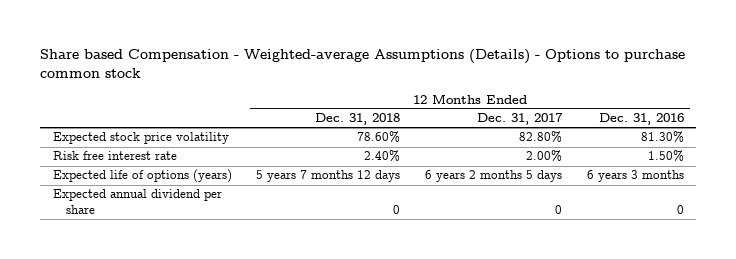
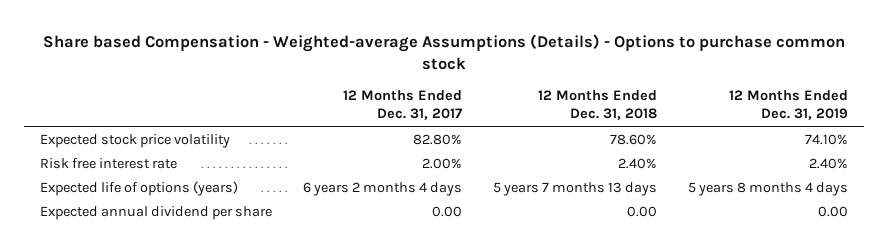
- | 12 Months Ended Dec. 31, 2018 | 12 Months Ended Dec. 31, 2017 | 12 Months Ended Dec. 31, 2016
+ | 12 Months Ended Dec. 31, 2017 | 12 Months Ended Dec. 31, 2018 | 12 Months Ended Dec. 31, 2019
- Expected life of options (years) | 5 years 7 months 12 days | 6 years 2 months 5 days | 6 years 3 months
- Expected annual dividend per share | 0 | 0 | 0
+ Expected life of options (years) | 6 years 2 months 4 days | 5 years 7 months 13 days | 5 years 8 months 4 days
+ Expected annual dividend per share | 0.00 | 0.00 | 0.00

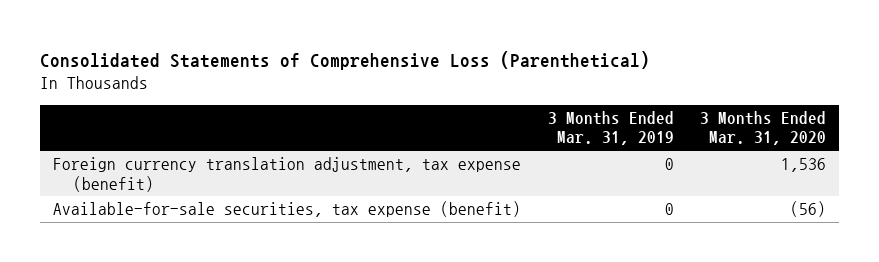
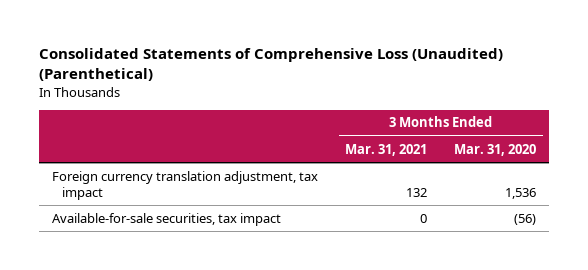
- Consolidated Statements of Comprehensive Loss (Parenthetical)
+ Consolidated Statements of Comprehensive Loss (Unaudited) (Parenthetical)
- | 3 Months Ended Mar. 31, 2019 | 3 Months Ended Mar. 31, 2020
+ | 3 Months Ended Mar. 31, 2021 | 3 Months Ended Mar. 31, 2020
- Foreign currency translation adjustment, tax expense (benefit) | 0 | 1,536
- Available-for-sale securities, tax expense (benefit) | 0 | (56)
+ Foreign currency translation adjustment, tax impact | 132 | 1,536
+ Available-for-sale securities, tax impact | 0 | (56)

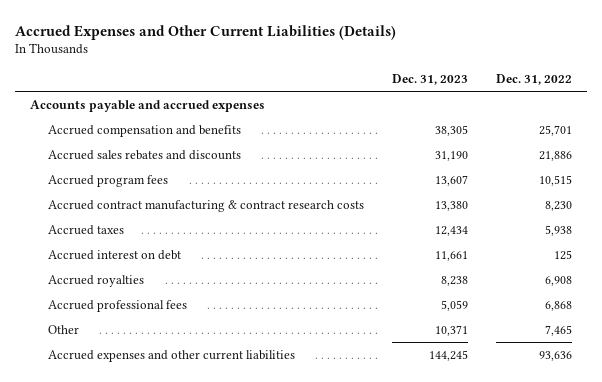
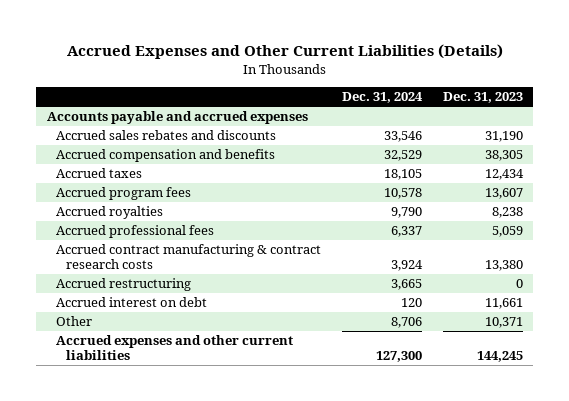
- | Dec. 31, 2023 | Dec. 31, 2022
+ | Dec. 31, 2024 | Dec. 31, 2023
moved down: Accrued compensation and benefits | 32,529 | 38,305
moved down: Accrued program fees | 10,578 | 13,607
moved down: Accrued contract manufacturing & contract research costs | 3,924 | 13,380
+ Accrued restructuring | 3,665 | 0
moved down: Accrued interest on debt | 120 | 11,661

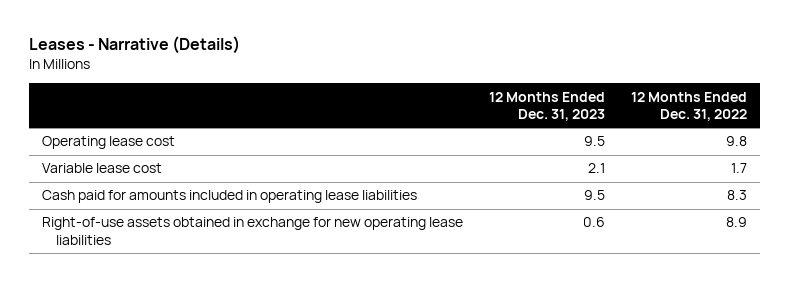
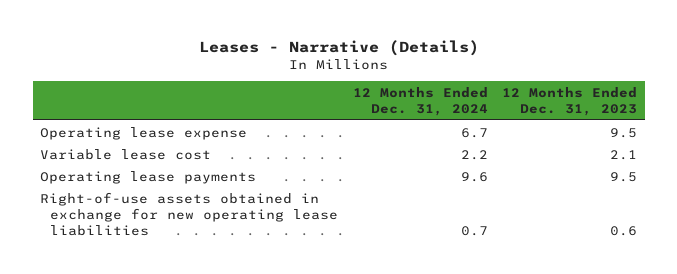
- | 12 Months Ended Dec. 31, 2023 | 12 Months Ended Dec. 31, 2022
+ | 12 Months Ended Dec. 31, 2024 | 12 Months Ended Dec. 31, 2023
- Operating lease cost | 9.5 | 9.8
+ Operating lease expense | 6.7 | 9.5
- Cash paid for amounts included in operating lease liabilities | 9.5 | 8.3
+ Operating lease payments | 9.6 | 9.5

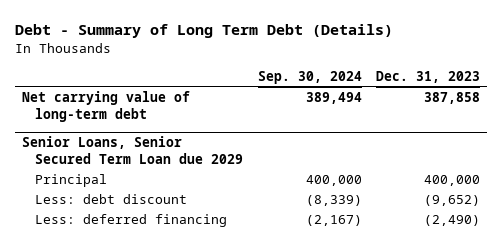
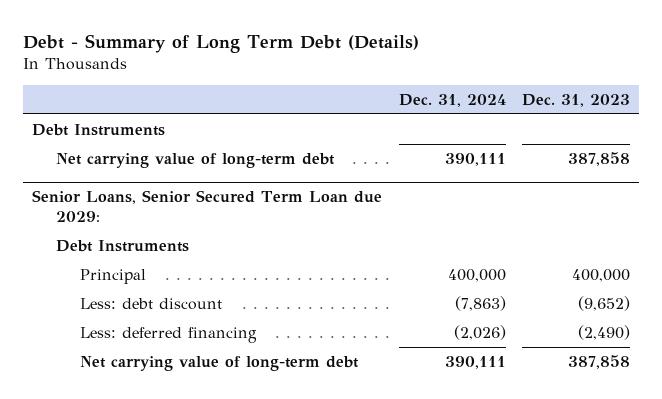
- | Sep. 30, 2024 | Dec. 31, 2023
+ | Dec. 31, 2024 | Dec. 31, 2023
+ Debt Instruments
- Senior Loans, Senior Secured Term Loan due 2029
+ Senior Loans, Senior Secured Term Loan due 2029:
+ Debt Instruments
+ Net carrying value of long-term debt | 390,111 | 387,858

